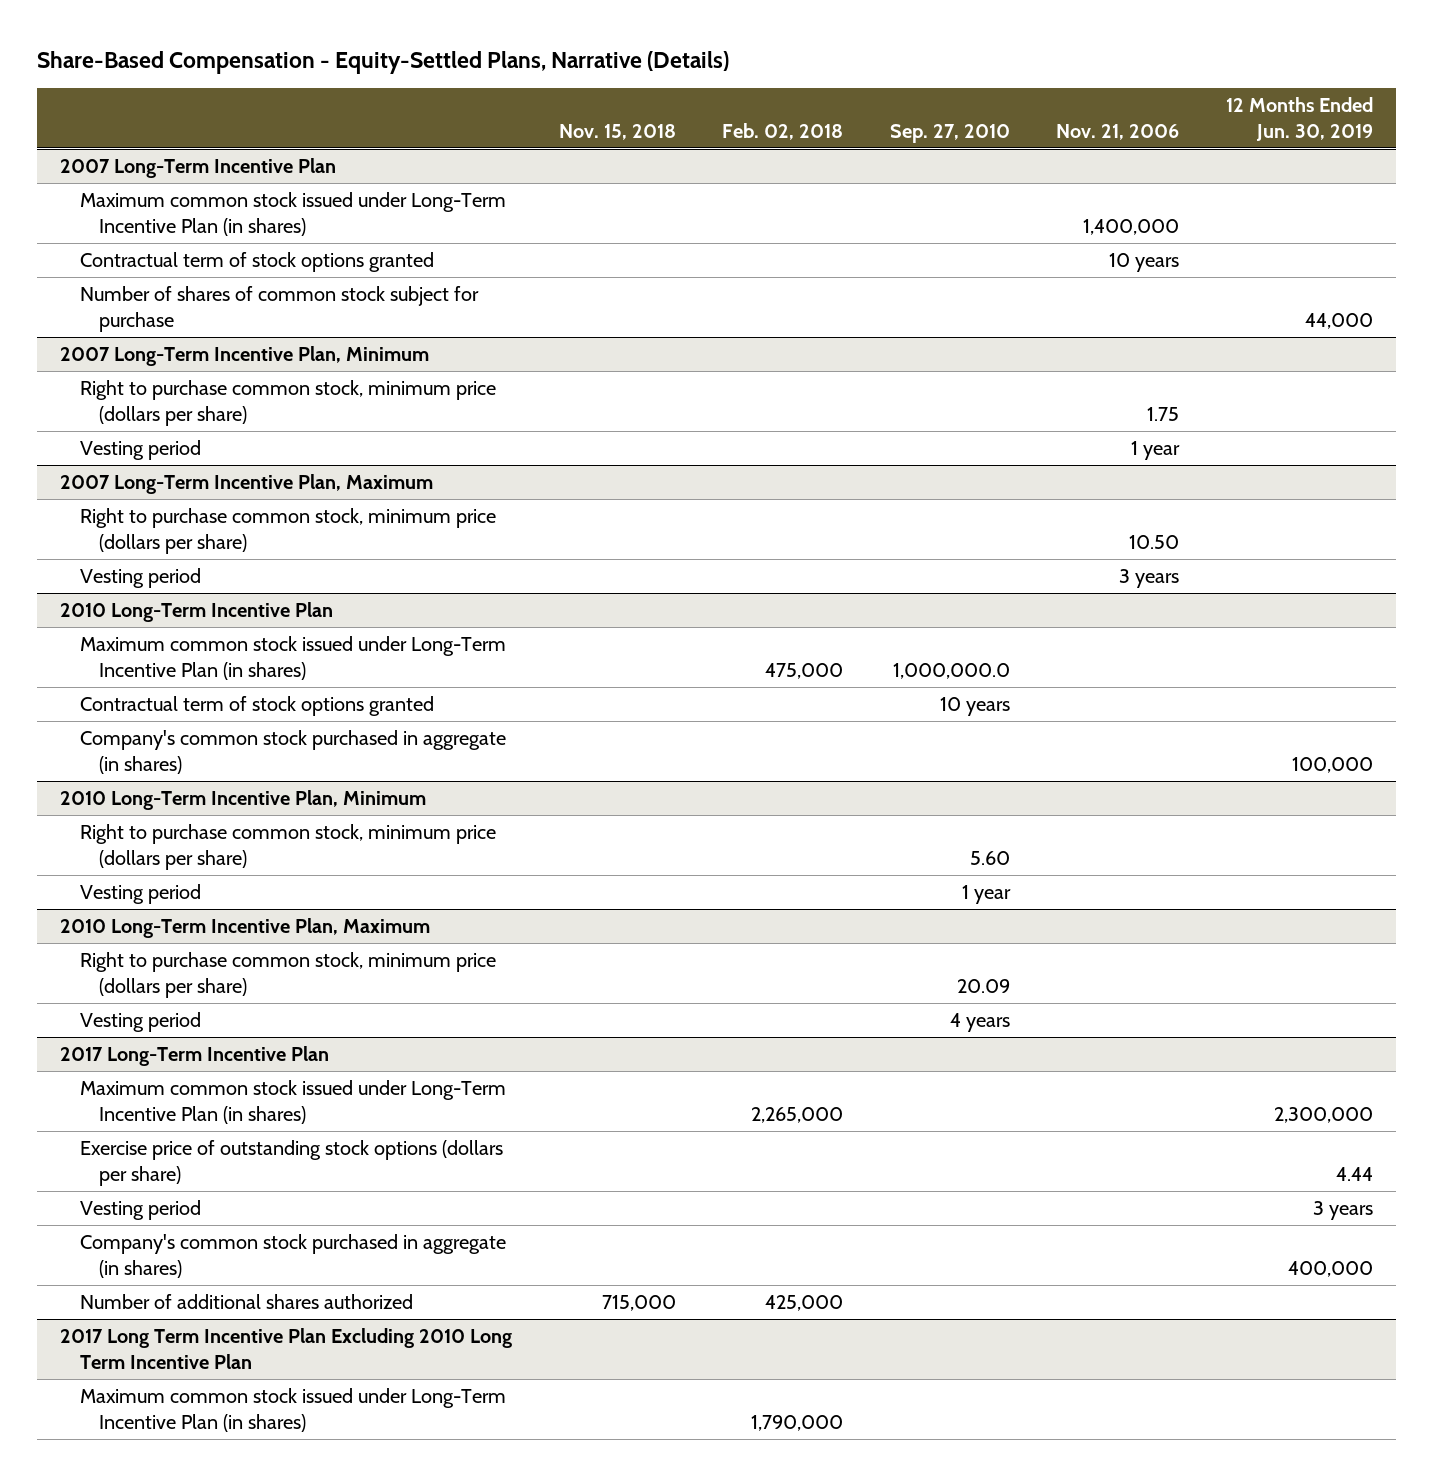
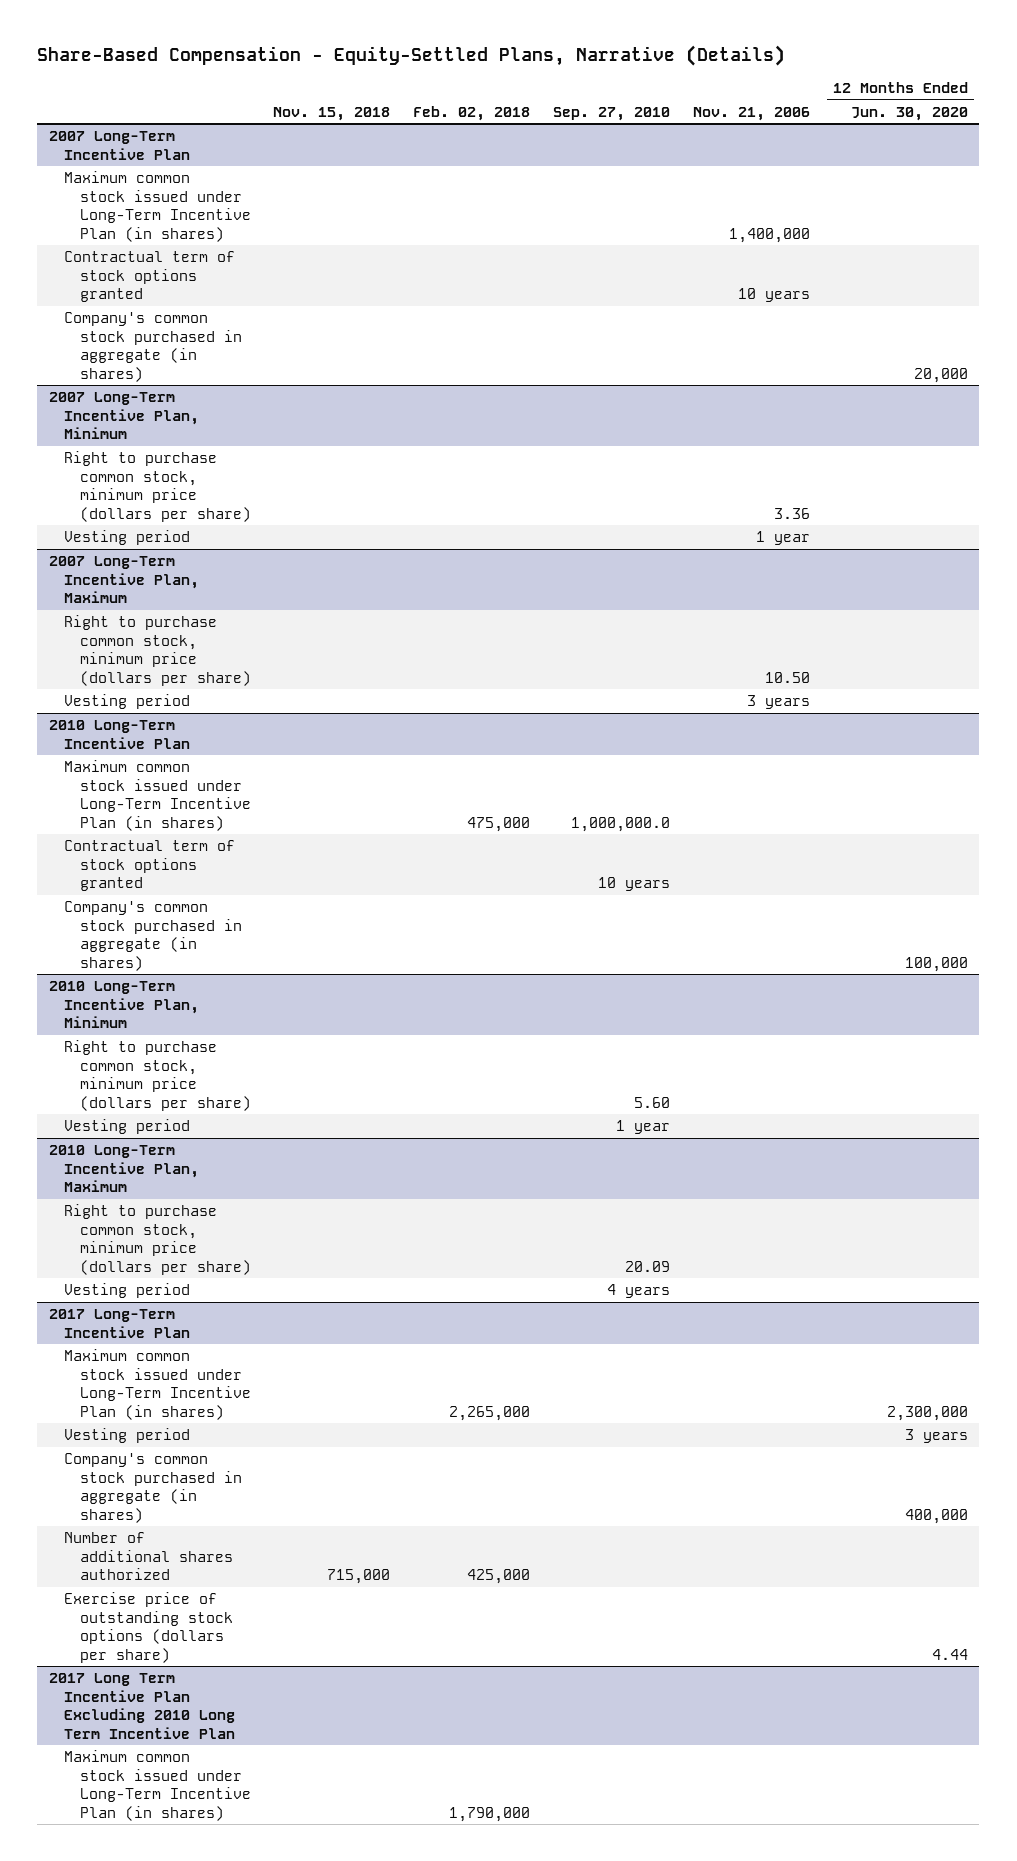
- | Nov. 15, 2018 | Feb. 02, 2018 | Sep. 27, 2010 | Nov. 21, 2006 | 12 Months Ended Jun. 30, 2019
+ | Nov. 15, 2018 | Feb. 02, 2018 | Sep. 27, 2010 | Nov. 21, 2006 | 12 Months Ended Jun. 30, 2020
@ 2007 Long-Term Incentive Plan
- Number of shares of common stock subject for purchase | | | | | 44,000
+ Company's common stock purchased in aggregate (in shares) | | | | | 20,000
@ 2007 Long-Term Incentive Plan, Minimum
- Right to purchase common stock, minimum price (dollars per share) | | | | 1.75 |
+ Right to purchase common stock, minimum price (dollars per share) | | | | 3.36 |
@ 2017 Long-Term Incentive Plan
moved down: Exercise price of outstanding stock options (dollars per share) | | | | | 4.44

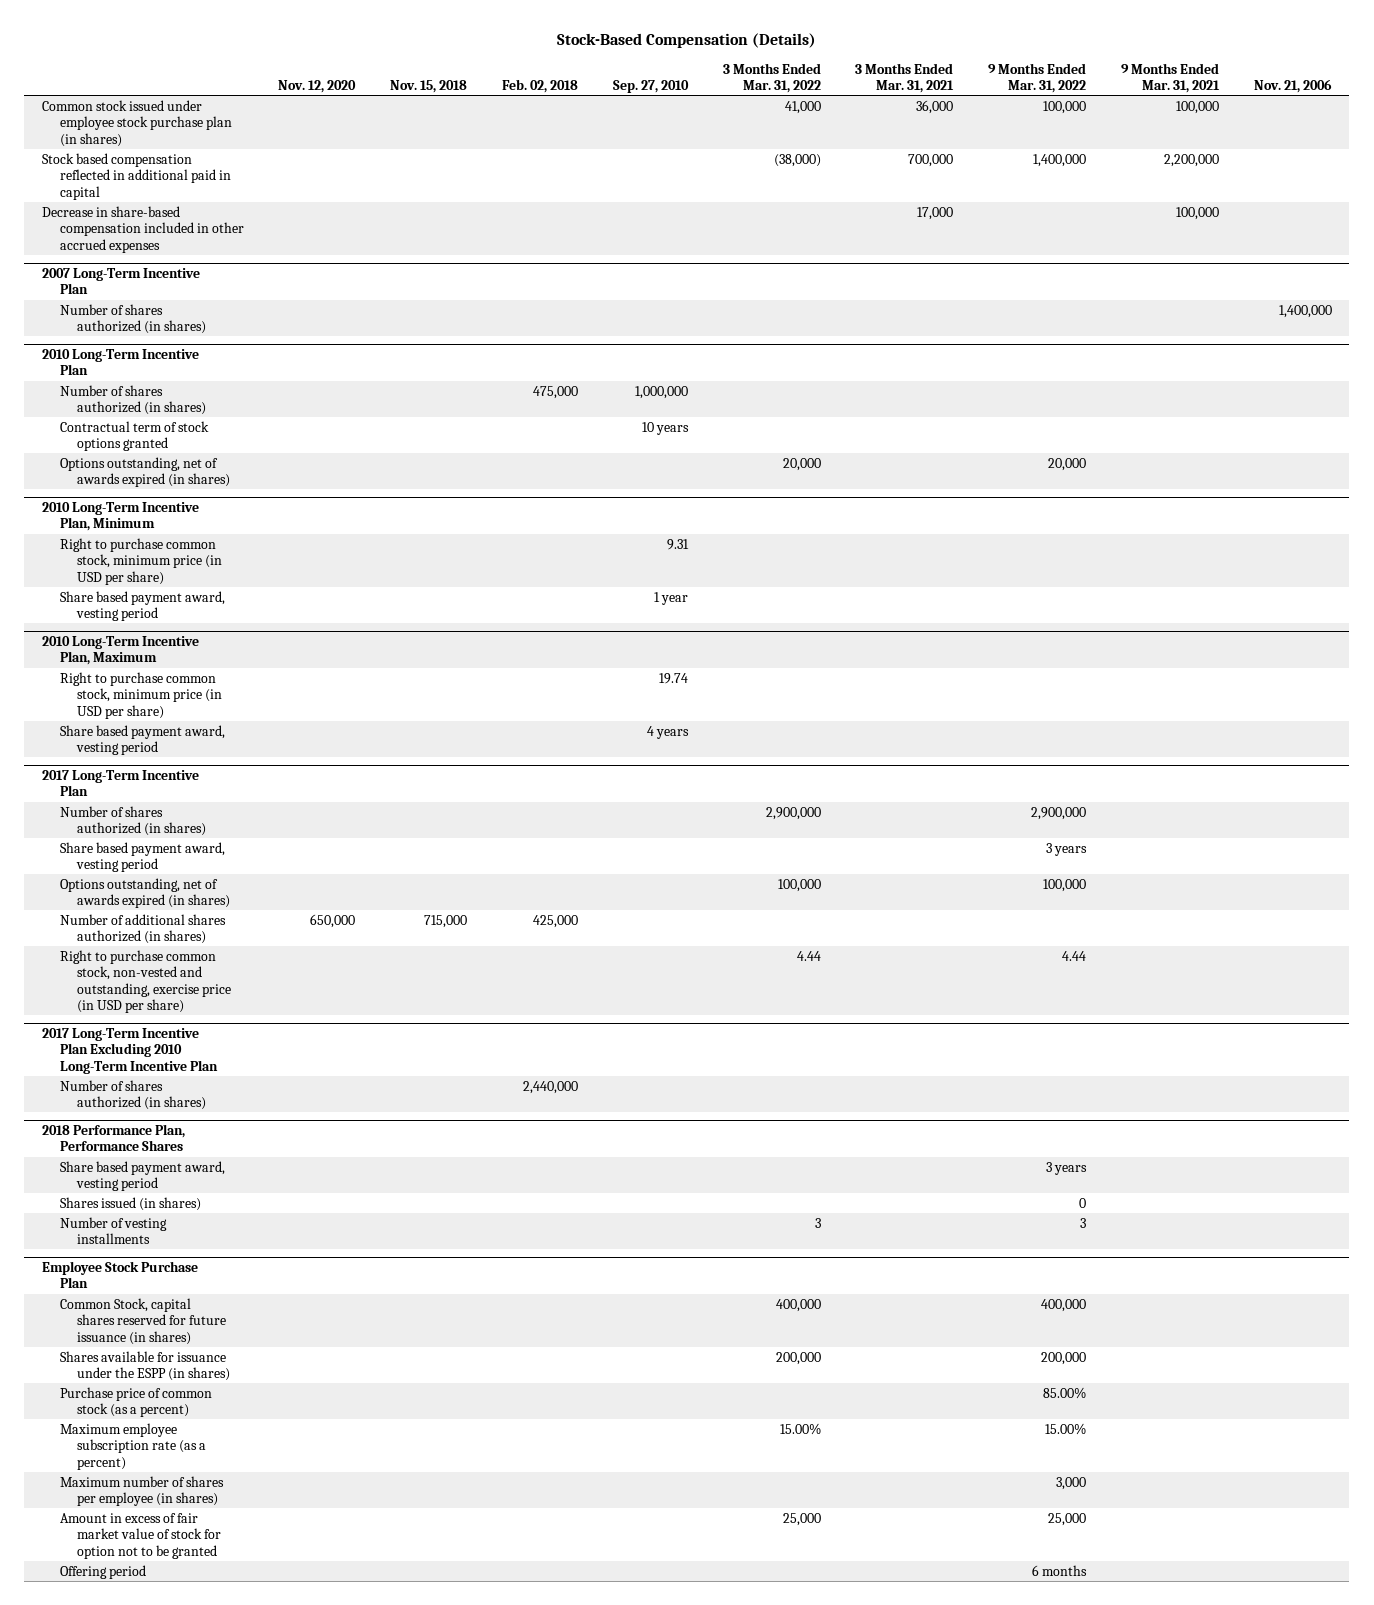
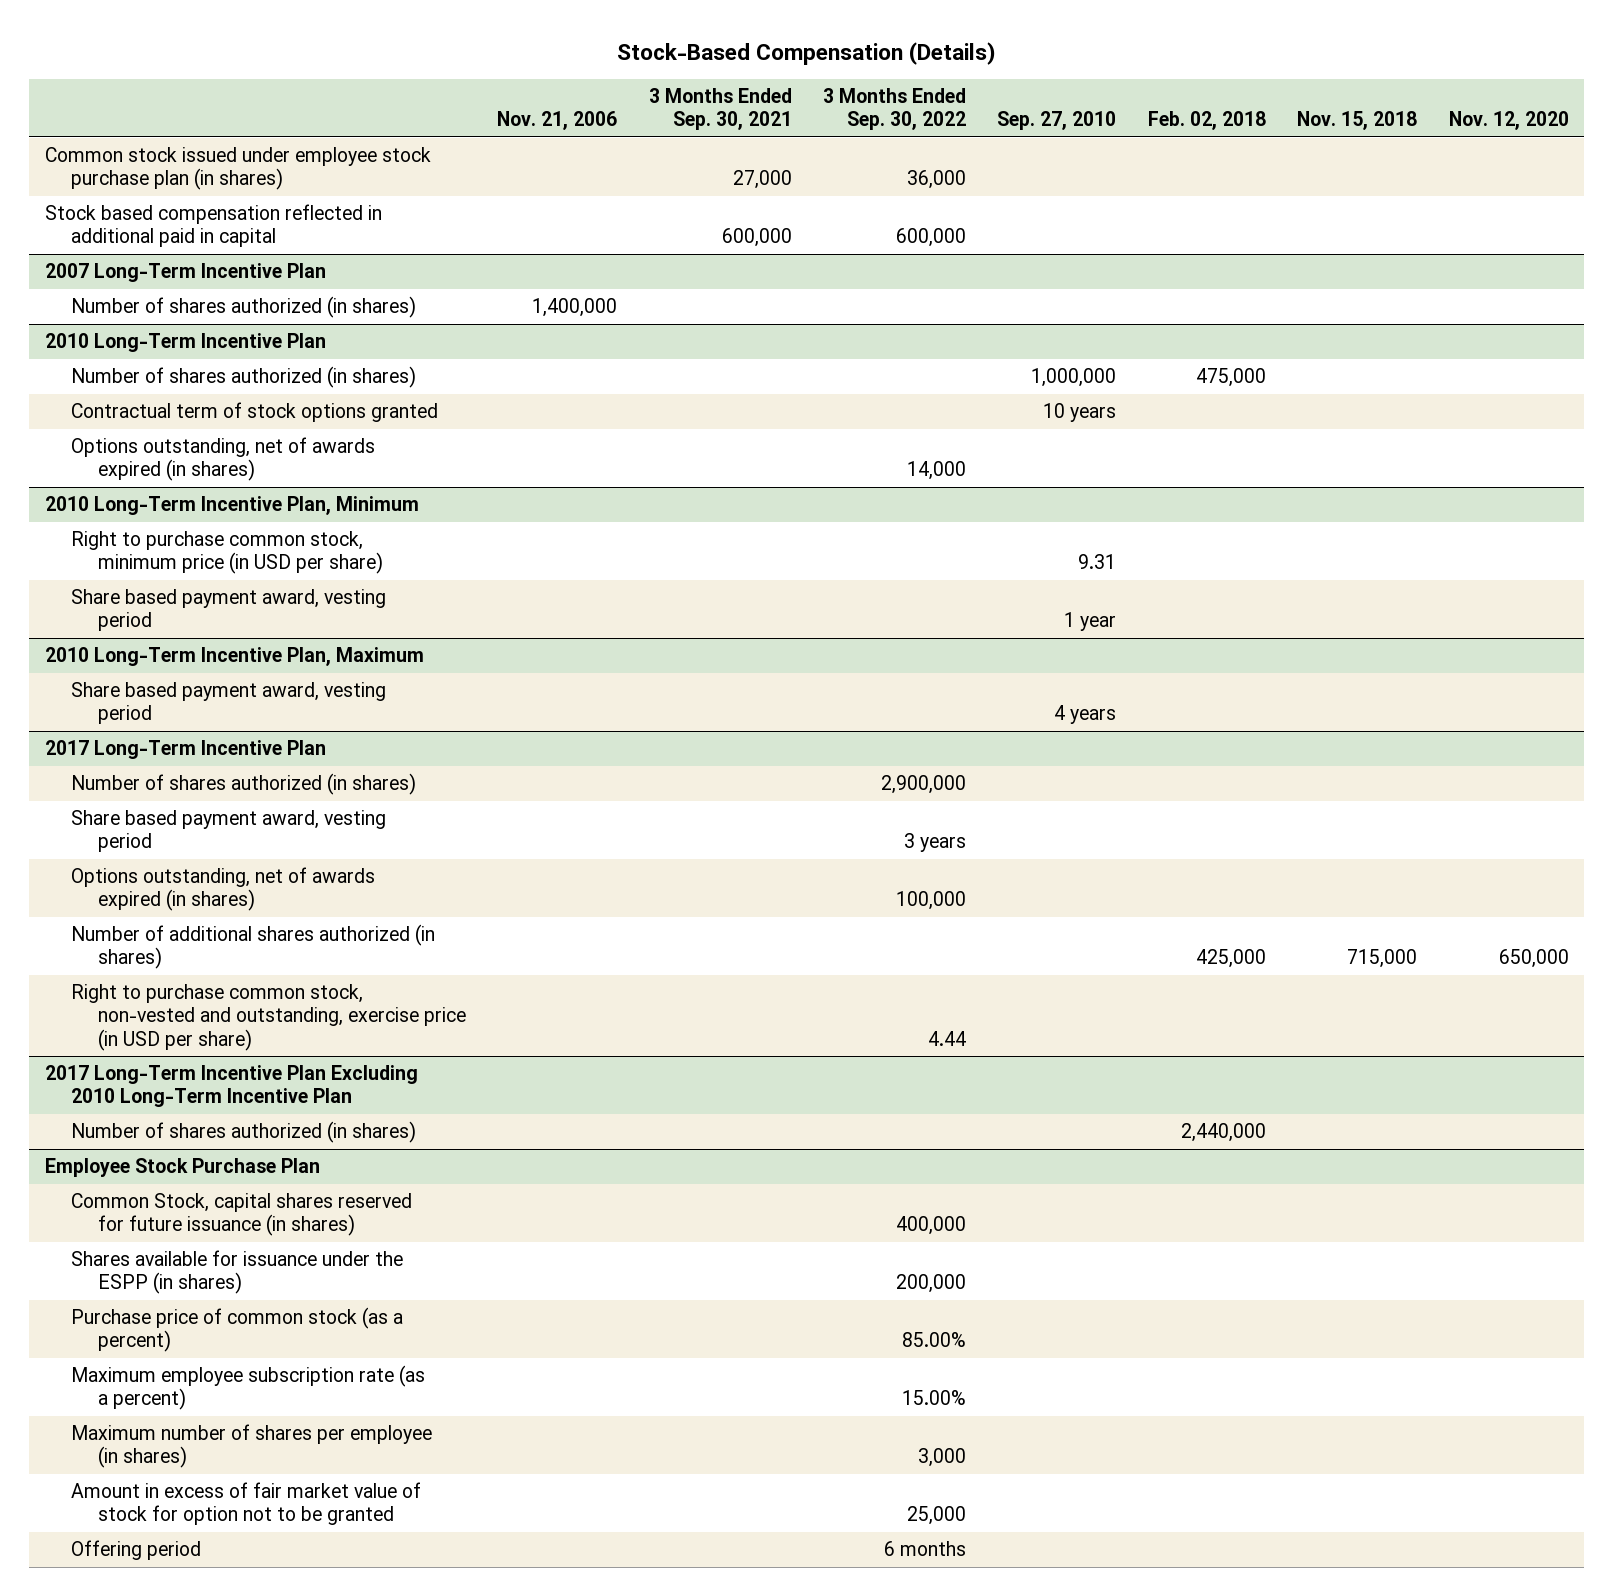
- | Nov. 12, 2020 | Nov. 15, 2018 | Feb. 02, 2018 | Sep. 27, 2010 | 3 Months Ended Mar. 31, 2022 | 3 Months Ended Mar. 31, 2021 | 9 Months Ended Mar. 31, 2022 | 9 Months Ended Mar. 31, 2021 | Nov. 21, 2006
+ | Nov. 21, 2006 | 3 Months Ended Sep. 30, 2021 | 3 Months Ended Sep. 30, 2022 | Sep. 27, 2010 | Feb. 02, 2018 | Nov. 15, 2018 | Nov. 12, 2020
- Decrease in share-based compensation included in other accrued expenses | | | | | | 17,000 | | 100,000 |
@ 2010 Long-Term Incentive Plan, Maximum
- Right to purchase common stock, minimum price (in USD per share) | | | | 19.74 | | | | |
- 2018 Performance Plan, Performance Shares
- Share based payment award, vesting period | | | | | | | 3 years | |
- Shares issued (in shares) | | | | | | | 0 | |
- Number of vesting installments | | | | | 3 | | 3 | |

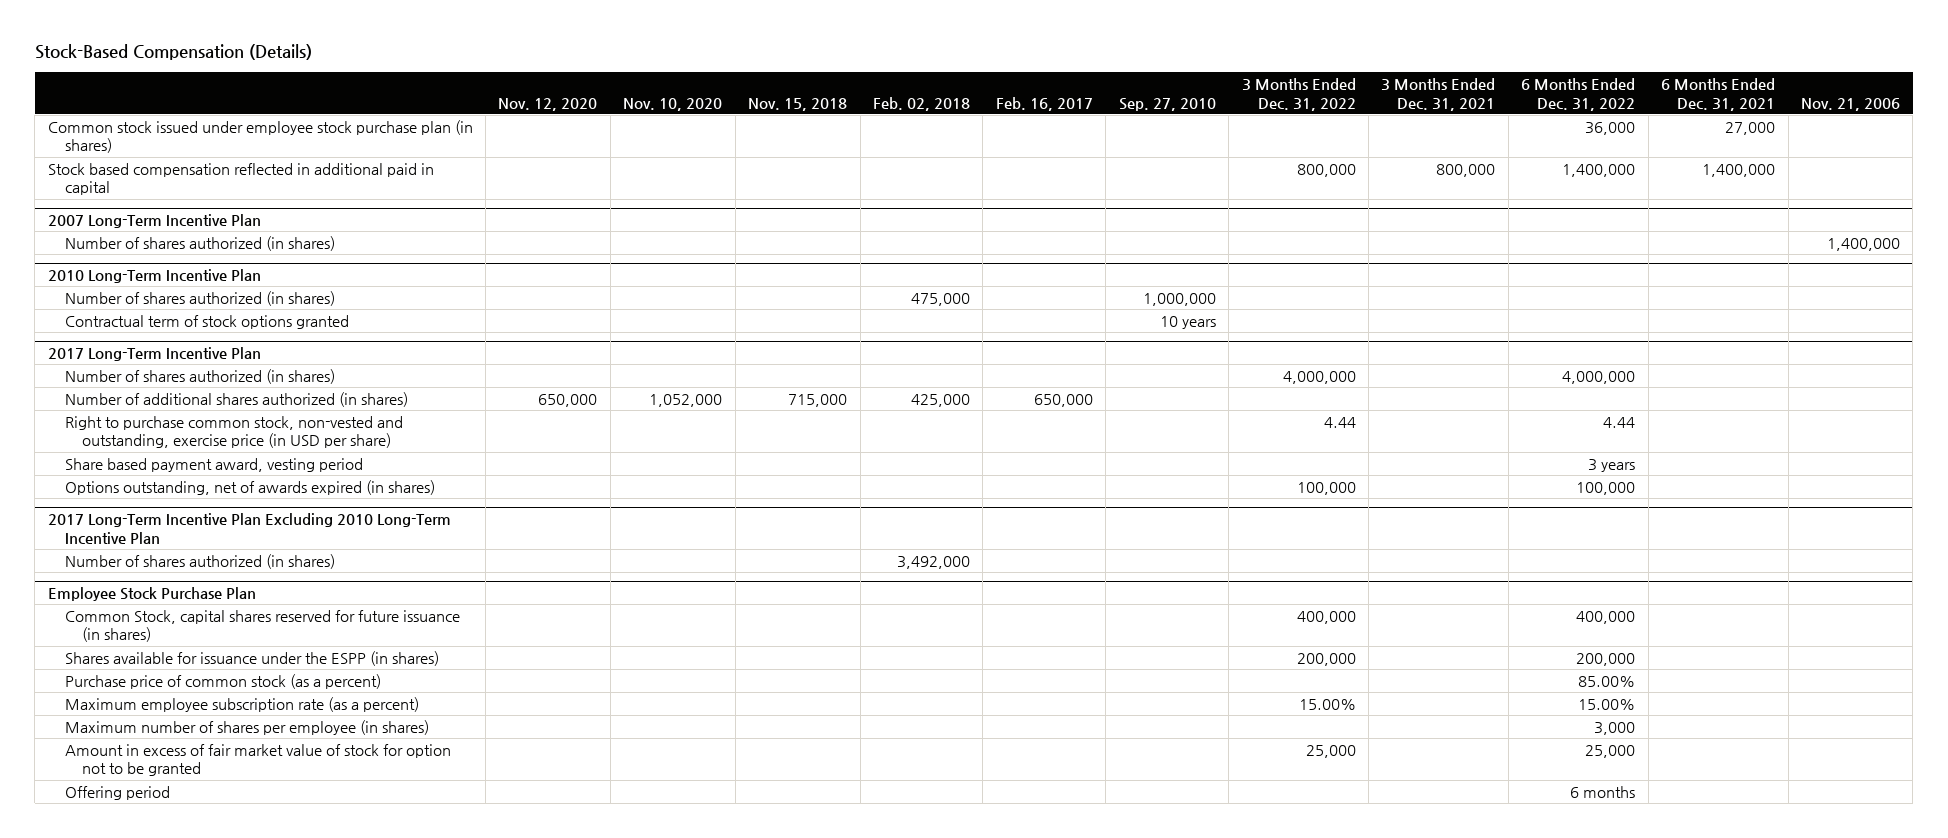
- | Nov. 21, 2006 | 3 Months Ended Sep. 30, 2021 | 3 Months Ended Sep. 30, 2022 | Sep. 27, 2010 | Feb. 02, 2018 | Nov. 15, 2018 | Nov. 12, 2020
+ | Nov. 12, 2020 | Nov. 10, 2020 | Nov. 15, 2018 | Feb. 02, 2018 | Feb. 16, 2017 | Sep. 27, 2010 | 3 Months Ended Dec. 31, 2022 | 3 Months Ended Dec. 31, 2021 | 6 Months Ended Dec. 31, 2022 | 6 Months Ended Dec. 31, 2021 | Nov. 21, 2006
@ 2010 Long-Term Incentive Plan
- Options outstanding, net of awards expired (in shares) | | | 14,000 | | | |
- 2010 Long-Term Incentive Plan, Minimum
- Right to purchase common stock, minimum price (in USD per share) | | | | 9.31 | | |
- Share based payment award, vesting period | | | | 1 year | | |
- 2010 Long-Term Incentive Plan, Maximum
- Share based payment award, vesting period | | | | 4 years | | |
@ 2017 Long-Term Incentive Plan
moved down: Share based payment award, vesting period | | | | | | | | | 3 years | |
moved down: Options outstanding, net of awards expired (in shares) | | | | | | | 100,000 | | 100,000 | |
@ 2017 Long-Term Incentive Plan Excluding 2010 Long-Term Incentive Plan
- Number of shares authorized (in shares) | | | | | 2,440,000 | |
+ Number of shares authorized (in shares) | | | | 3,492,000 | | | | | | |

